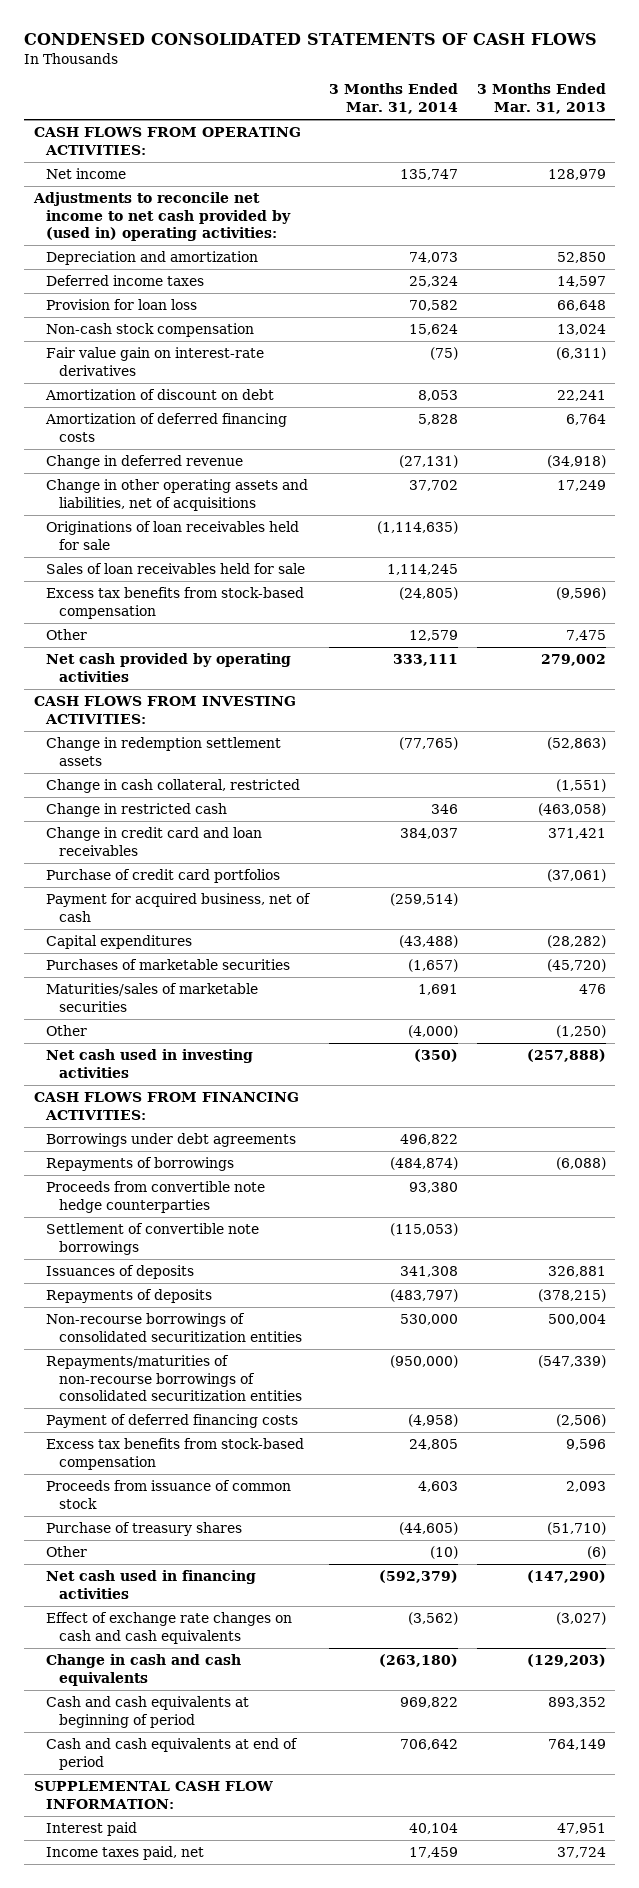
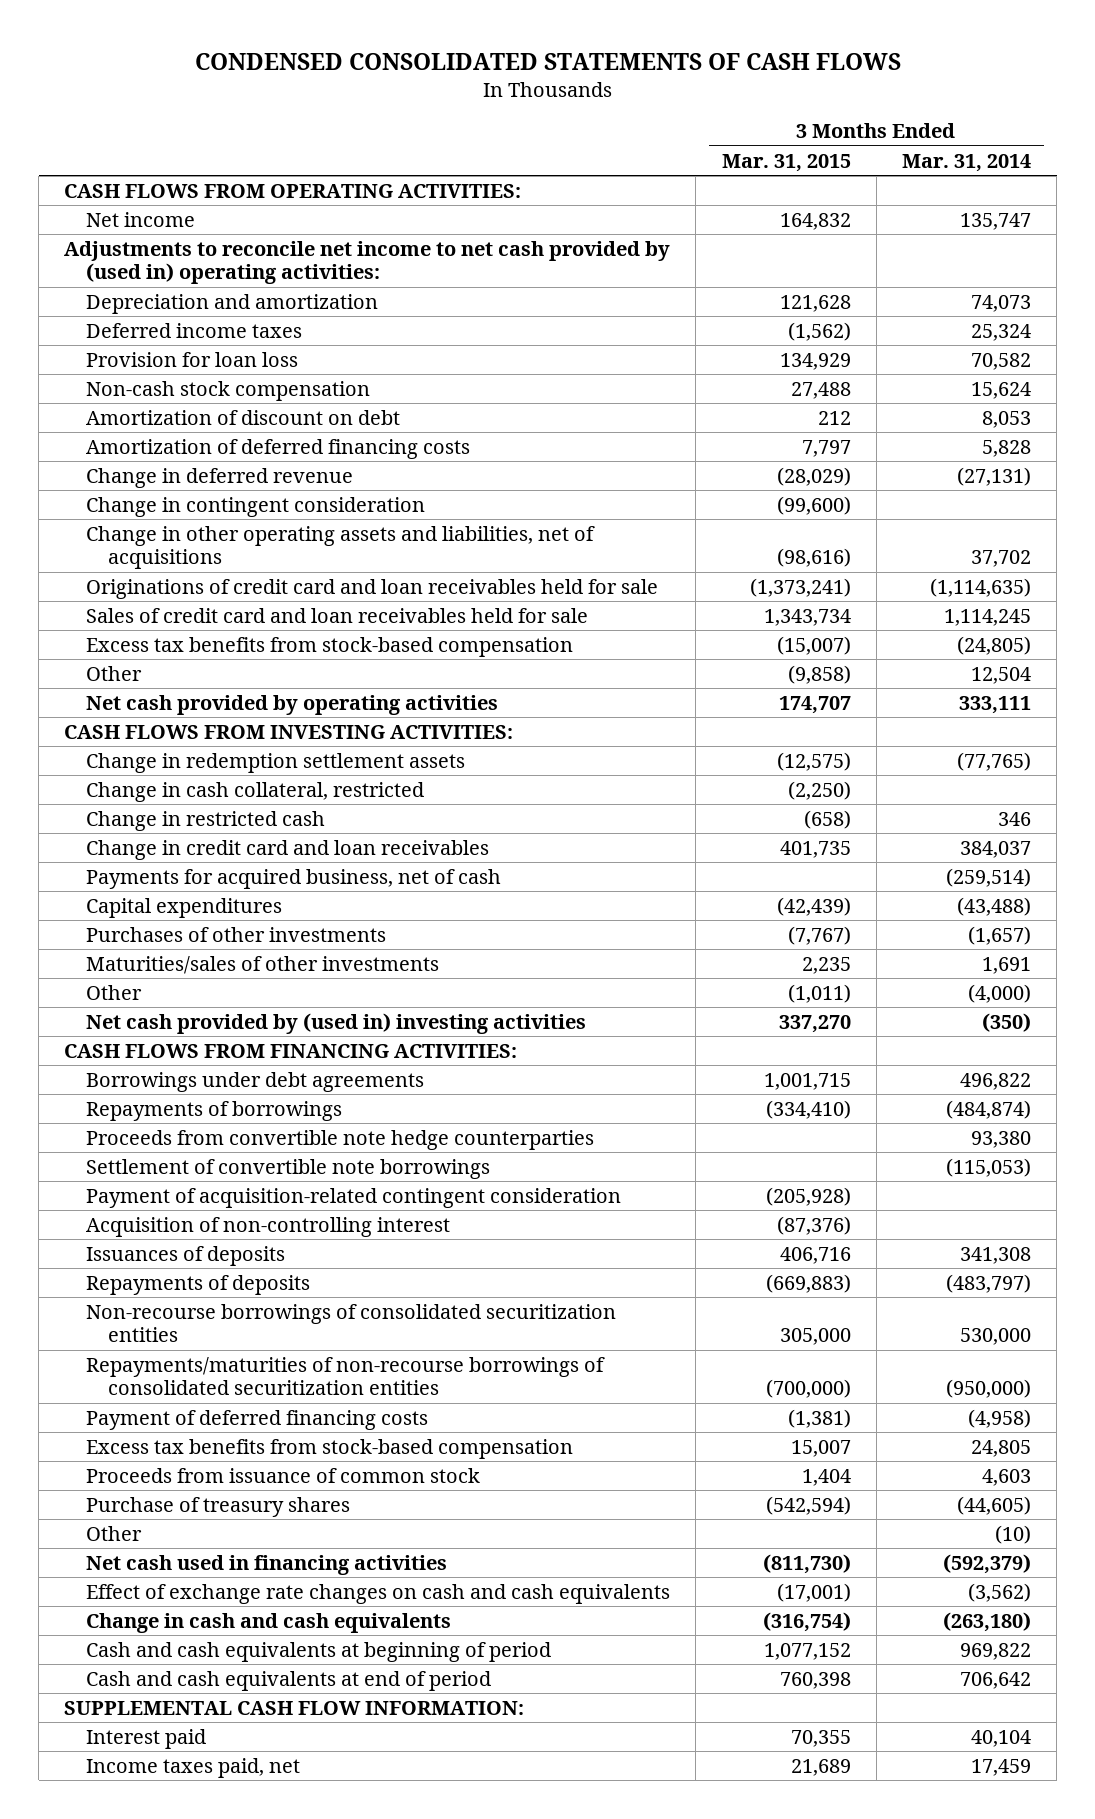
- | 3 Months Ended Mar. 31, 2014 | 3 Months Ended Mar. 31, 2013
+ | 3 Months Ended Mar. 31, 2015 | 3 Months Ended Mar. 31, 2014
- Fair value gain on interest-rate derivatives | (75) | (6,311)
+ Change in contingent consideration | (99,600) |
- Originations of loan receivables held for sale | (1,114,635) |
- Sales of loan receivables held for sale | 1,114,245 |
+ Originations of credit card and loan receivables held for sale | (1,373,241) | (1,114,635)
+ Sales of credit card and loan receivables held for sale | 1,343,734 | 1,114,245
- Other | 12,579 | 7,475
+ Other | (9,858) | 12,504
- Purchase of credit card portfolios | | (37,061)
- Payment for acquired business, net of cash | (259,514) |
+ Payments for acquired business, net of cash | | (259,514)
- Purchases of marketable securities | (1,657) | (45,720)
- Maturities/sales of marketable securities | 1,691 | 476
+ Purchases of other investments | (7,767) | (1,657)
+ Maturities/sales of other investments | 2,235 | 1,691
- Net cash used in investing activities | (350) | (257,888)
+ Net cash provided by (used in) investing activities | 337,270 | (350)
+ Payment of acquisition-related contingent consideration | (205,928) |
+ Acquisition of non-controlling interest | (87,376) |

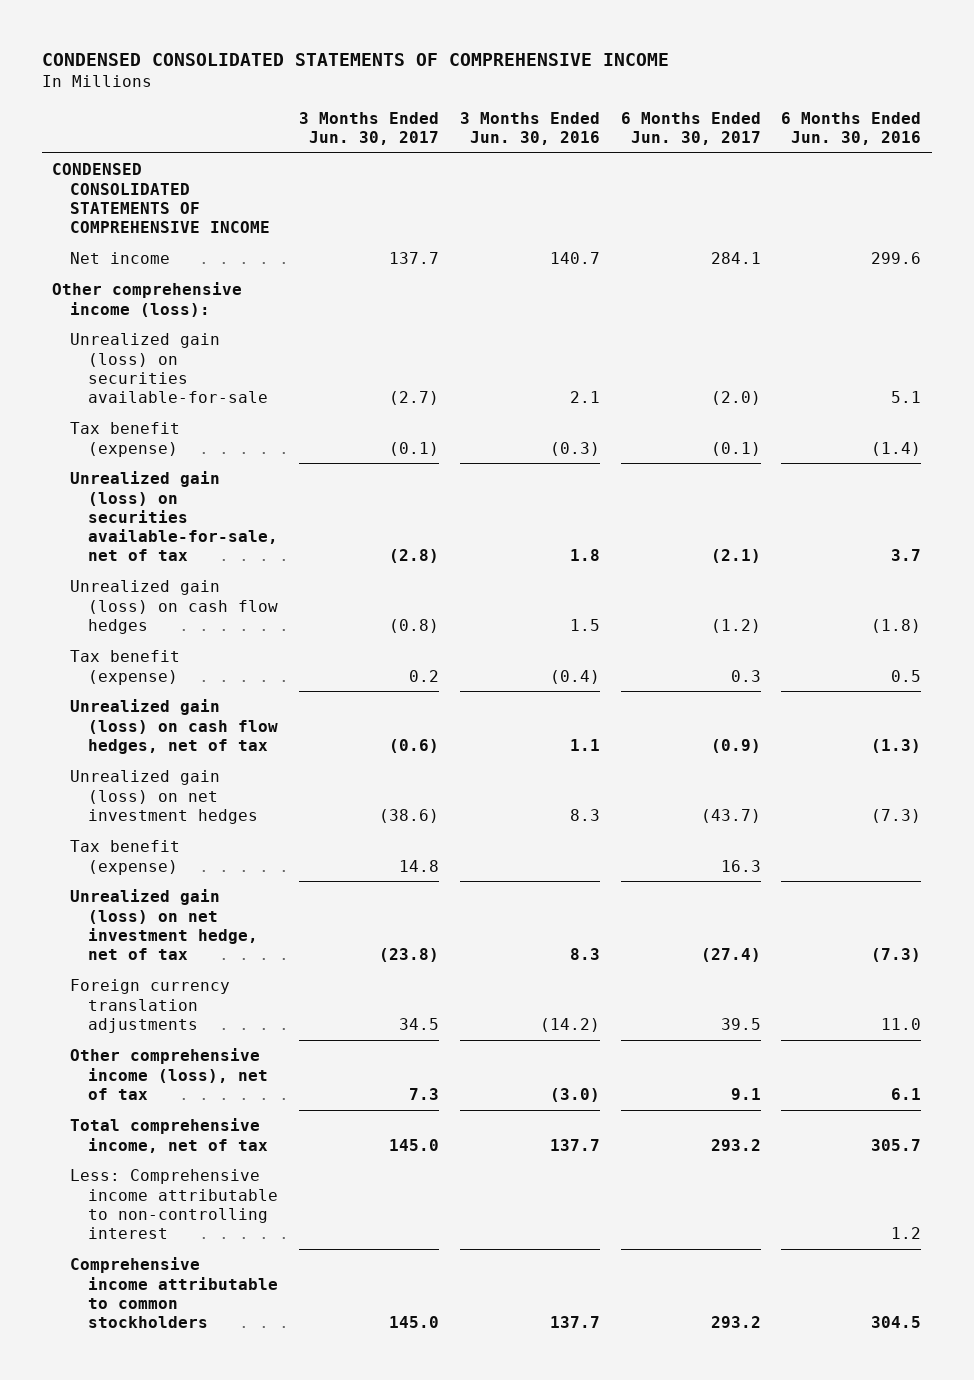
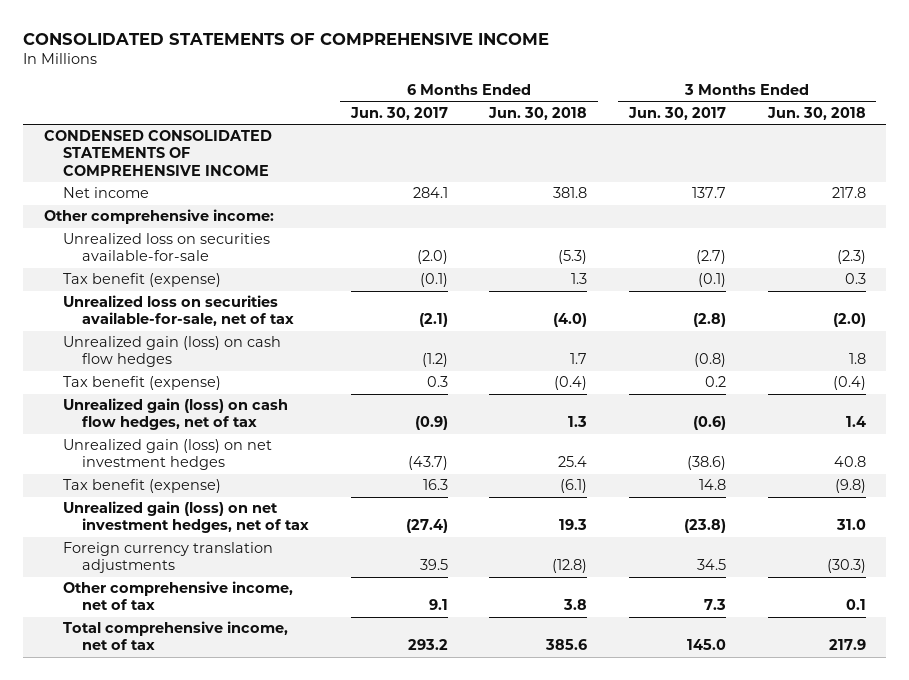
- CONDENSED CONSOLIDATED STATEMENTS OF COMPREHENSIVE INCOME
+ CONSOLIDATED STATEMENTS OF COMPREHENSIVE INCOME
- | 3 Months Ended Jun. 30, 2017 | 3 Months Ended Jun. 30, 2016 | 6 Months Ended Jun. 30, 2017 | 6 Months Ended Jun. 30, 2016
+ | 6 Months Ended Jun. 30, 2017 | 6 Months Ended Jun. 30, 2018 | 3 Months Ended Jun. 30, 2017 | 3 Months Ended Jun. 30, 2018
- Other comprehensive income (loss):
- Unrealized gain (loss) on securities available-for-sale | (2.7) | 2.1 | (2.0) | 5.1
+ Other comprehensive income:
+ Unrealized loss on securities available-for-sale | (2.0) | (5.3) | (2.7) | (2.3)
- Unrealized gain (loss) on securities available-for-sale, net of tax | (2.8) | 1.8 | (2.1) | 3.7
+ Unrealized loss on securities available-for-sale, net of tax | (2.1) | (4.0) | (2.8) | (2.0)
- Unrealized gain (loss) on net investment hedge, net of tax | (23.8) | 8.3 | (27.4) | (7.3)
+ Unrealized gain (loss) on net investment hedges, net of tax | (27.4) | 19.3 | (23.8) | 31.0
- Other comprehensive income (loss), net of tax | 7.3 | (3.0) | 9.1 | 6.1
+ Other comprehensive income, net of tax | 9.1 | 3.8 | 7.3 | 0.1
- Less: Comprehensive income attributable to non-controlling interest | | | | 1.2
- Comprehensive income attributable to common stockholders | 145.0 | 137.7 | 293.2 | 304.5

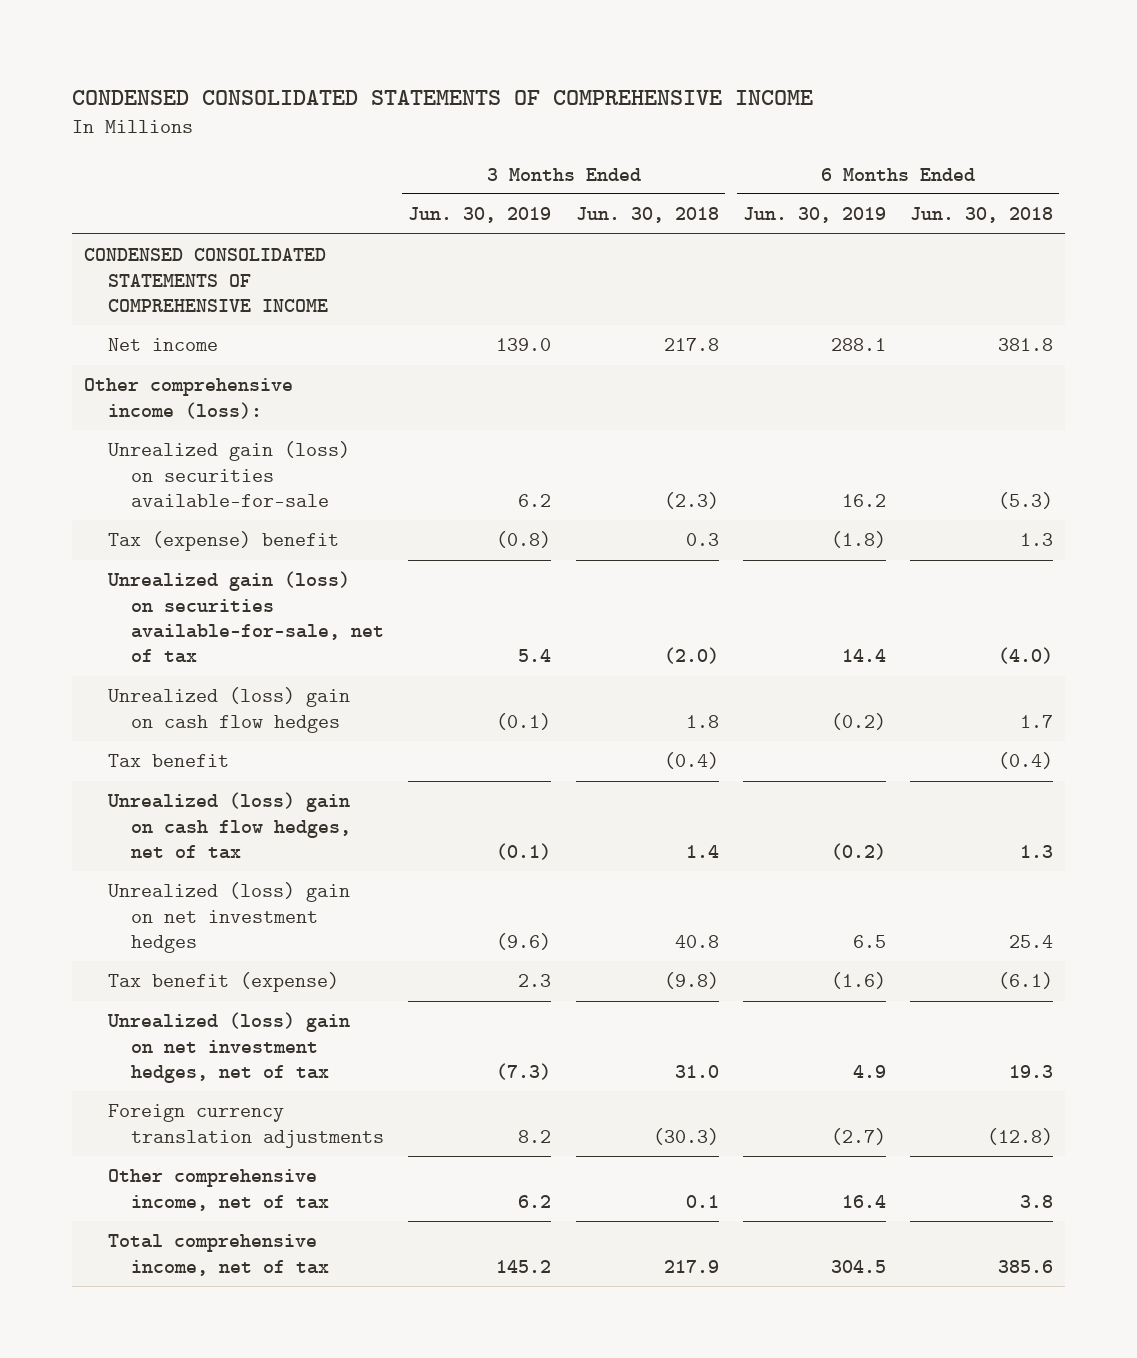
- CONSOLIDATED STATEMENTS OF COMPREHENSIVE INCOME
+ CONDENSED CONSOLIDATED STATEMENTS OF COMPREHENSIVE INCOME
- | 6 Months Ended Jun. 30, 2017 | 6 Months Ended Jun. 30, 2018 | 3 Months Ended Jun. 30, 2017 | 3 Months Ended Jun. 30, 2018
+ | 3 Months Ended Jun. 30, 2019 | 3 Months Ended Jun. 30, 2018 | 6 Months Ended Jun. 30, 2019 | 6 Months Ended Jun. 30, 2018
- Other comprehensive income:
- Unrealized loss on securities available-for-sale | (2.0) | (5.3) | (2.7) | (2.3)
- Tax benefit (expense) | (0.1) | 1.3 | (0.1) | 0.3
- Unrealized loss on securities available-for-sale, net of tax | (2.1) | (4.0) | (2.8) | (2.0)
- Unrealized gain (loss) on cash flow hedges | (1.2) | 1.7 | (0.8) | 1.8
- Tax benefit (expense) | 0.3 | (0.4) | 0.2 | (0.4)
- Unrealized gain (loss) on cash flow hedges, net of tax | (0.9) | 1.3 | (0.6) | 1.4
- Unrealized gain (loss) on net investment hedges | (43.7) | 25.4 | (38.6) | 40.8
+ Other comprehensive income (loss):
+ Unrealized gain (loss) on securities available-for-sale | 6.2 | (2.3) | 16.2 | (5.3)
+ Tax (expense) benefit | (0.8) | 0.3 | (1.8) | 1.3
+ Unrealized gain (loss) on securities available-for-sale, net of tax | 5.4 | (2.0) | 14.4 | (4.0)
+ Unrealized (loss) gain on cash flow hedges | (0.1) | 1.8 | (0.2) | 1.7
+ Tax benefit | | (0.4) | | (0.4)
+ Unrealized (loss) gain on cash flow hedges, net of tax | (0.1) | 1.4 | (0.2) | 1.3
+ Unrealized (loss) gain on net investment hedges | (9.6) | 40.8 | 6.5 | 25.4
- Unrealized gain (loss) on net investment hedges, net of tax | (27.4) | 19.3 | (23.8) | 31.0
+ Unrealized (loss) gain on net investment hedges, net of tax | (7.3) | 31.0 | 4.9 | 19.3

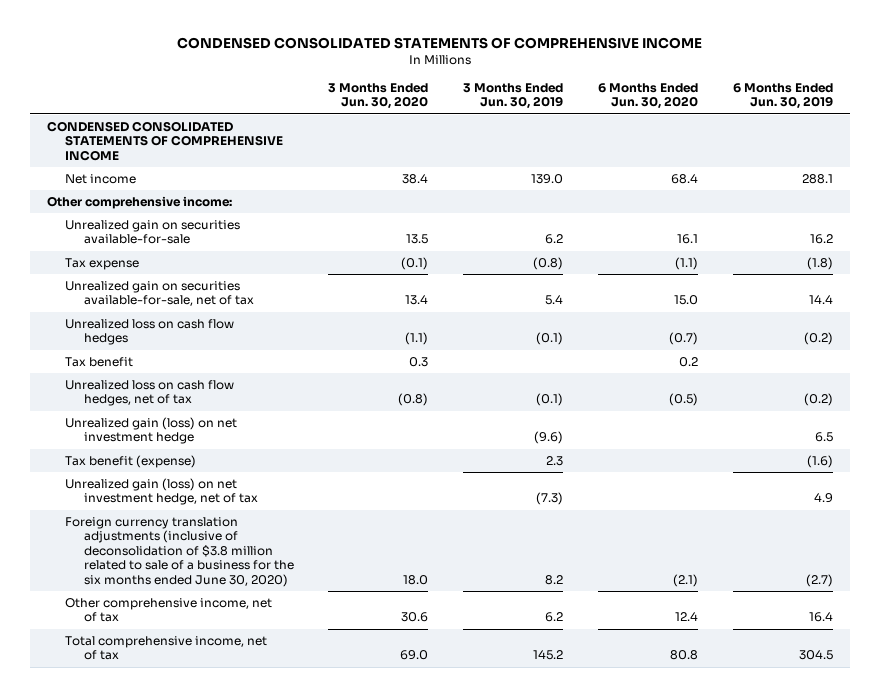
- | 3 Months Ended Jun. 30, 2019 | 3 Months Ended Jun. 30, 2018 | 6 Months Ended Jun. 30, 2019 | 6 Months Ended Jun. 30, 2018
+ | 3 Months Ended Jun. 30, 2020 | 3 Months Ended Jun. 30, 2019 | 6 Months Ended Jun. 30, 2020 | 6 Months Ended Jun. 30, 2019
- Other comprehensive income (loss):
- Unrealized gain (loss) on securities available-for-sale | 6.2 | (2.3) | 16.2 | (5.3)
- Tax (expense) benefit | (0.8) | 0.3 | (1.8) | 1.3
- Unrealized gain (loss) on securities available-for-sale, net of tax | 5.4 | (2.0) | 14.4 | (4.0)
- Unrealized (loss) gain on cash flow hedges | (0.1) | 1.8 | (0.2) | 1.7
+ Other comprehensive income:
+ Unrealized gain on securities available-for-sale | 13.5 | 6.2 | 16.1 | 16.2
+ Tax expense | (0.1) | (0.8) | (1.1) | (1.8)
+ Unrealized gain on securities available-for-sale, net of tax | 13.4 | 5.4 | 15.0 | 14.4
+ Unrealized loss on cash flow hedges | (1.1) | (0.1) | (0.7) | (0.2)
- Unrealized (loss) gain on cash flow hedges, net of tax | (0.1) | 1.4 | (0.2) | 1.3
- Unrealized (loss) gain on net investment hedges | (9.6) | 40.8 | 6.5 | 25.4
+ Unrealized loss on cash flow hedges, net of tax | (0.8) | (0.1) | (0.5) | (0.2)
+ Unrealized gain (loss) on net investment hedge | | (9.6) | | 6.5
- Unrealized (loss) gain on net investment hedges, net of tax | (7.3) | 31.0 | 4.9 | 19.3
- Foreign currency translation adjustments | 8.2 | (30.3) | (2.7) | (12.8)
+ Unrealized gain (loss) on net investment hedge, net of tax | | (7.3) | | 4.9
+ Foreign currency translation adjustments (inclusive of deconsolidation of $3.8 million related to sale of a business for the six months ended June 30, 2020) | 18.0 | 8.2 | (2.1) | (2.7)

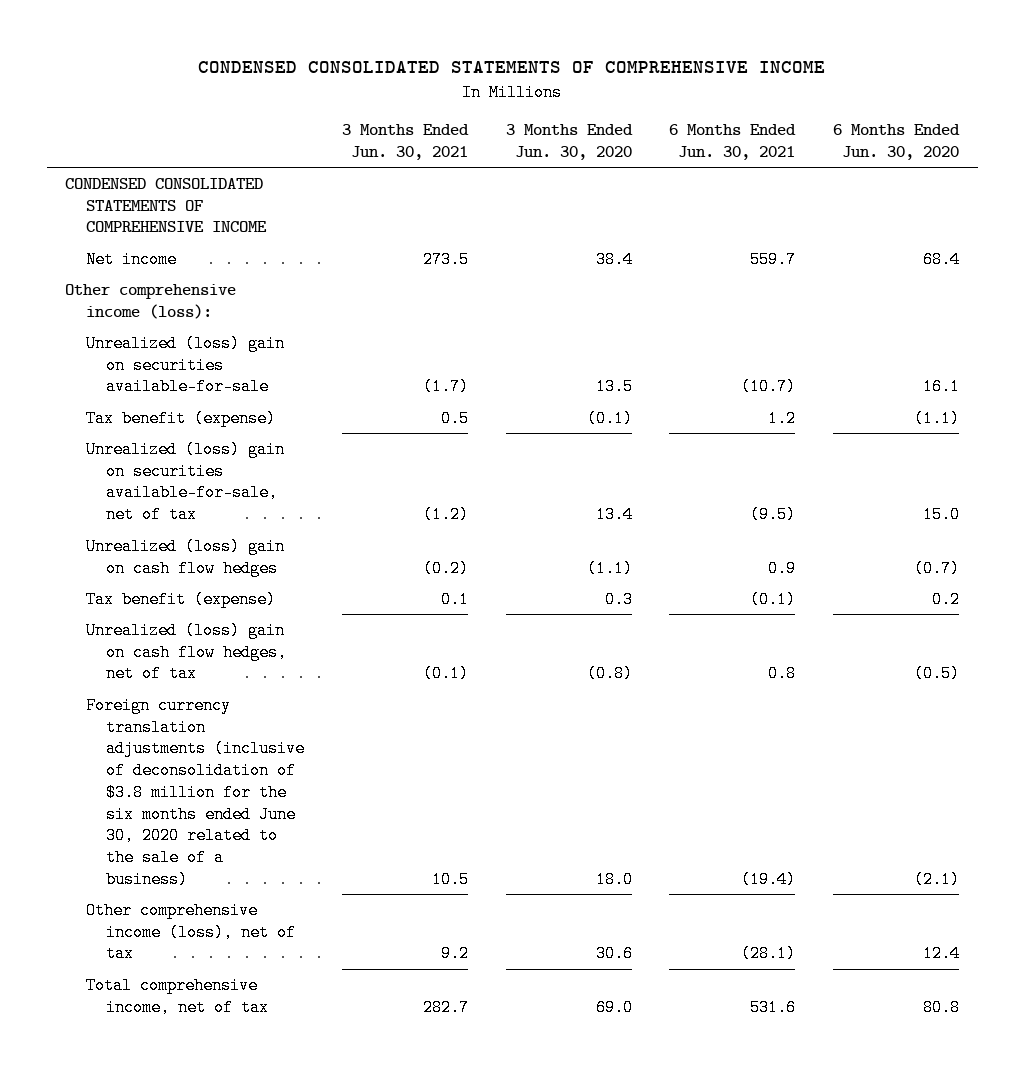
- | 3 Months Ended Jun. 30, 2020 | 3 Months Ended Jun. 30, 2019 | 6 Months Ended Jun. 30, 2020 | 6 Months Ended Jun. 30, 2019
+ | 3 Months Ended Jun. 30, 2021 | 3 Months Ended Jun. 30, 2020 | 6 Months Ended Jun. 30, 2021 | 6 Months Ended Jun. 30, 2020
- Other comprehensive income:
- Unrealized gain on securities available-for-sale | 13.5 | 6.2 | 16.1 | 16.2
- Tax expense | (0.1) | (0.8) | (1.1) | (1.8)
- Unrealized gain on securities available-for-sale, net of tax | 13.4 | 5.4 | 15.0 | 14.4
- Unrealized loss on cash flow hedges | (1.1) | (0.1) | (0.7) | (0.2)
- Tax benefit | 0.3 | | 0.2 |
- Unrealized loss on cash flow hedges, net of tax | (0.8) | (0.1) | (0.5) | (0.2)
- Unrealized gain (loss) on net investment hedge | | (9.6) | | 6.5
- Tax benefit (expense) | | 2.3 | | (1.6)
- Unrealized gain (loss) on net investment hedge, net of tax | | (7.3) | | 4.9
- Foreign currency translation adjustments (inclusive of deconsolidation of $3.8 million related to sale of a business for the six months ended June 30, 2020) | 18.0 | 8.2 | (2.1) | (2.7)
- Other comprehensive income, net of tax | 30.6 | 6.2 | 12.4 | 16.4
+ Other comprehensive income (loss):
+ Unrealized (loss) gain on securities available-for-sale | (1.7) | 13.5 | (10.7) | 16.1
+ Tax benefit (expense) | 0.5 | (0.1) | 1.2 | (1.1)
+ Unrealized (loss) gain on securities available-for-sale, net of tax | (1.2) | 13.4 | (9.5) | 15.0
+ Unrealized (loss) gain on cash flow hedges | (0.2) | (1.1) | 0.9 | (0.7)
+ Tax benefit (expense) | 0.1 | 0.3 | (0.1) | 0.2
+ Unrealized (loss) gain on cash flow hedges, net of tax | (0.1) | (0.8) | 0.8 | (0.5)
+ Foreign currency translation adjustments (inclusive of deconsolidation of $3.8 million for the six months ended June 30, 2020 related to the sale of a business) | 10.5 | 18.0 | (19.4) | (2.1)
+ Other comprehensive income (loss), net of tax | 9.2 | 30.6 | (28.1) | 12.4

